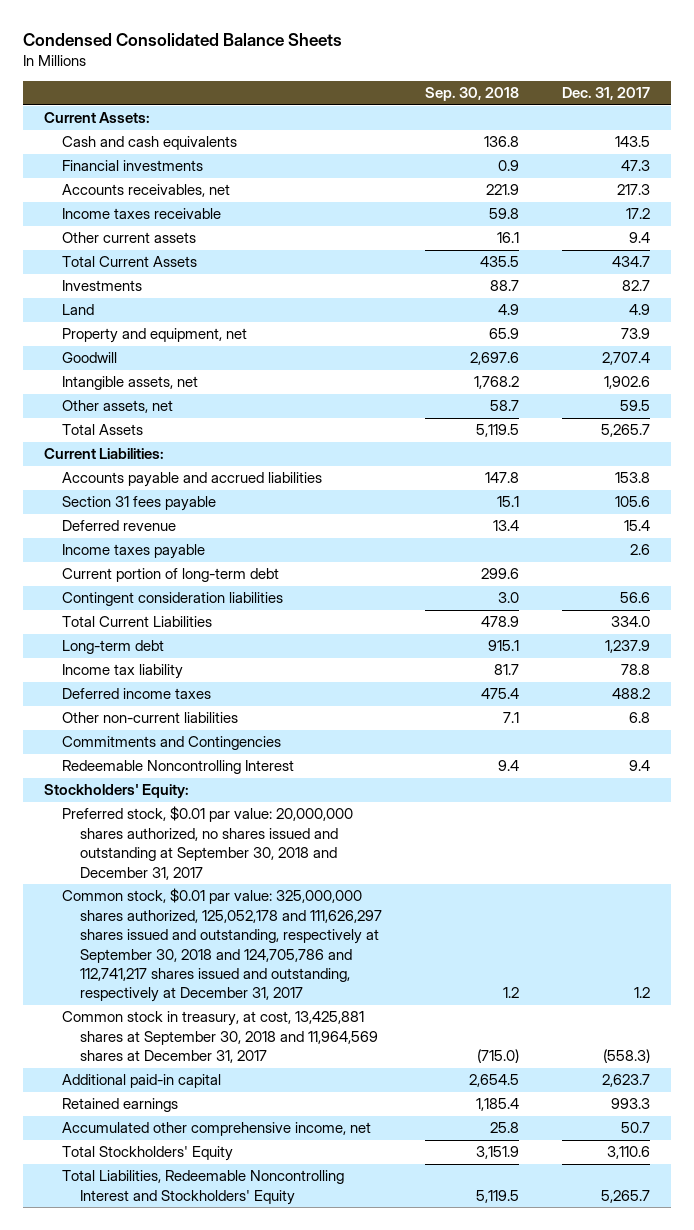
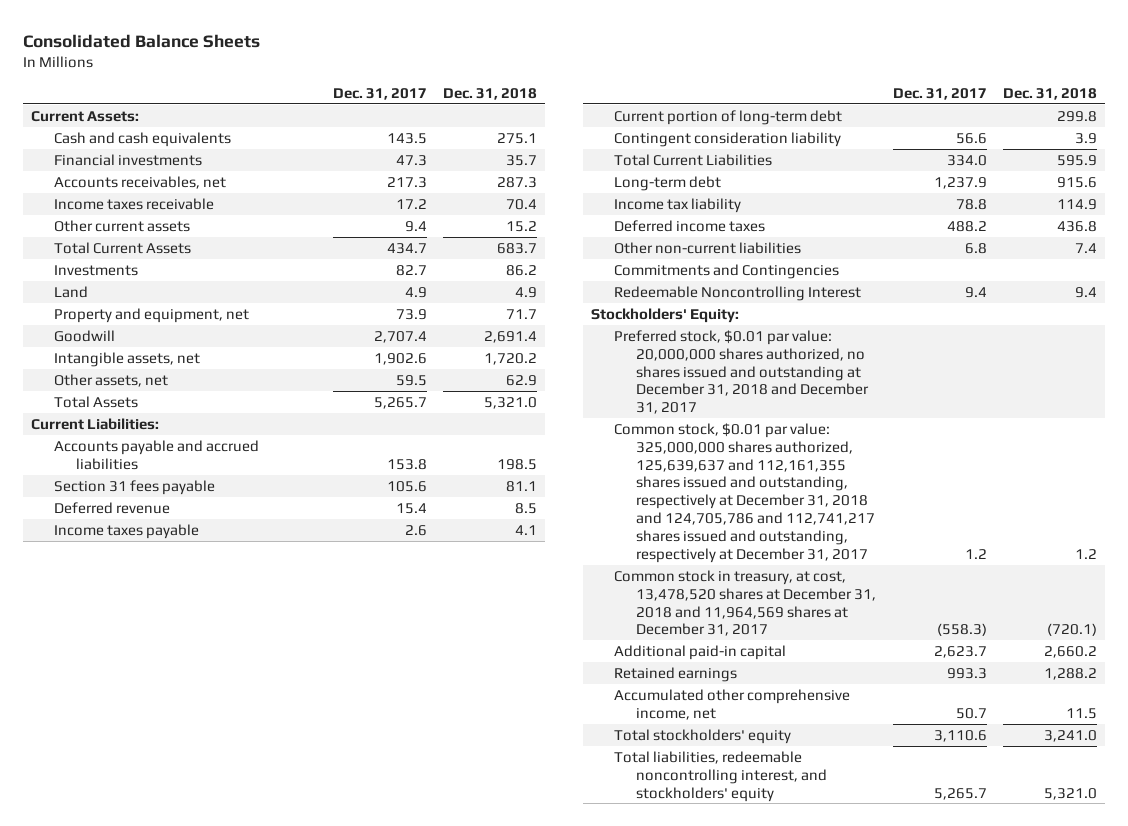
- Condensed Consolidated Balance Sheets
+ Consolidated Balance Sheets
- | Sep. 30, 2018 | Dec. 31, 2017
+ | Dec. 31, 2017 | Dec. 31, 2018
- Contingent consideration liabilities | 3.0 | 56.6
+ Contingent consideration liability | 56.6 | 3.9
- Preferred stock, $0.01 par value: 20,000,000 shares authorized, no shares issued and outstanding at September 30, 2018 and December 31, 2017
- Common stock, $0.01 par value: 325,000,000 shares authorized, 125,052,178 and 111,626,297 shares issued and outstanding, respectively at September 30, 2018 and 124,705,786 and 112,741,217 shares issued and outstanding, respectively at December 31, 2017 | 1.2 | 1.2
- Common stock in treasury, at cost, 13,425,881 shares at September 30, 2018 and 11,964,569 shares at December 31, 2017 | (715.0) | (558.3)
+ Preferred stock, $0.01 par value: 20,000,000 shares authorized, no shares issued and outstanding at December 31, 2018 and December 31, 2017
+ Common stock, $0.01 par value: 325,000,000 shares authorized, 125,639,637 and 112,161,355 shares issued and outstanding, respectively at December 31, 2018 and 124,705,786 and 112,741,217 shares issued and outstanding, respectively at December 31, 2017 | 1.2 | 1.2
+ Common stock in treasury, at cost, 13,478,520 shares at December 31, 2018 and 11,964,569 shares at December 31, 2017 | (558.3) | (720.1)
- Total Stockholders' Equity | 3,151.9 | 3,110.6
- Total Liabilities, Redeemable Noncontrolling Interest and Stockholders' Equity | 5,119.5 | 5,265.7
+ Total stockholders' equity | 3,110.6 | 3,241.0
+ Total liabilities, redeemable noncontrolling interest, and stockholders' equity | 5,265.7 | 5,321.0

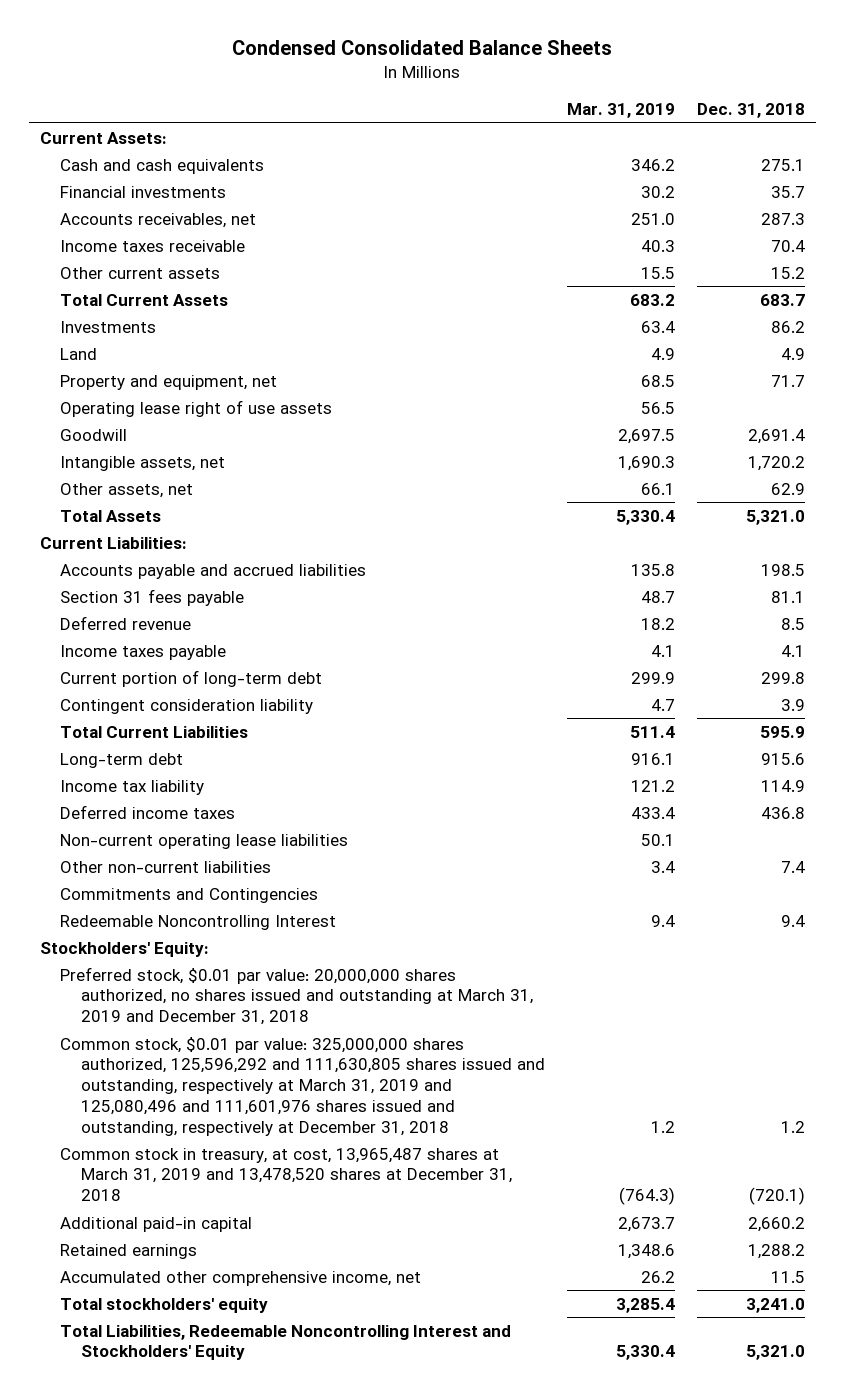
- Consolidated Balance Sheets
+ Condensed Consolidated Balance Sheets
- | Dec. 31, 2017 | Dec. 31, 2018
+ | Mar. 31, 2019 | Dec. 31, 2018
+ Operating lease right of use assets | 56.5 |
+ Non-current operating lease liabilities | 50.1 |
- Preferred stock, $0.01 par value: 20,000,000 shares authorized, no shares issued and outstanding at December 31, 2018 and December 31, 2017
- Common stock, $0.01 par value: 325,000,000 shares authorized, 125,639,637 and 112,161,355 shares issued and outstanding, respectively at December 31, 2018 and 124,705,786 and 112,741,217 shares issued and outstanding, respectively at December 31, 2017 | 1.2 | 1.2
- Common stock in treasury, at cost, 13,478,520 shares at December 31, 2018 and 11,964,569 shares at December 31, 2017 | (558.3) | (720.1)
+ Preferred stock, $0.01 par value: 20,000,000 shares authorized, no shares issued and outstanding at March 31, 2019 and December 31, 2018
+ Common stock, $0.01 par value: 325,000,000 shares authorized, 125,596,292 and 111,630,805 shares issued and outstanding, respectively at March 31, 2019 and 125,080,496 and 111,601,976 shares issued and outstanding, respectively at December 31, 2018 | 1.2 | 1.2
+ Common stock in treasury, at cost, 13,965,487 shares at March 31, 2019 and 13,478,520 shares at December 31, 2018 | (764.3) | (720.1)
- Total liabilities, redeemable noncontrolling interest, and stockholders' equity | 5,265.7 | 5,321.0
+ Total Liabilities, Redeemable Noncontrolling Interest and Stockholders' Equity | 5,330.4 | 5,321.0

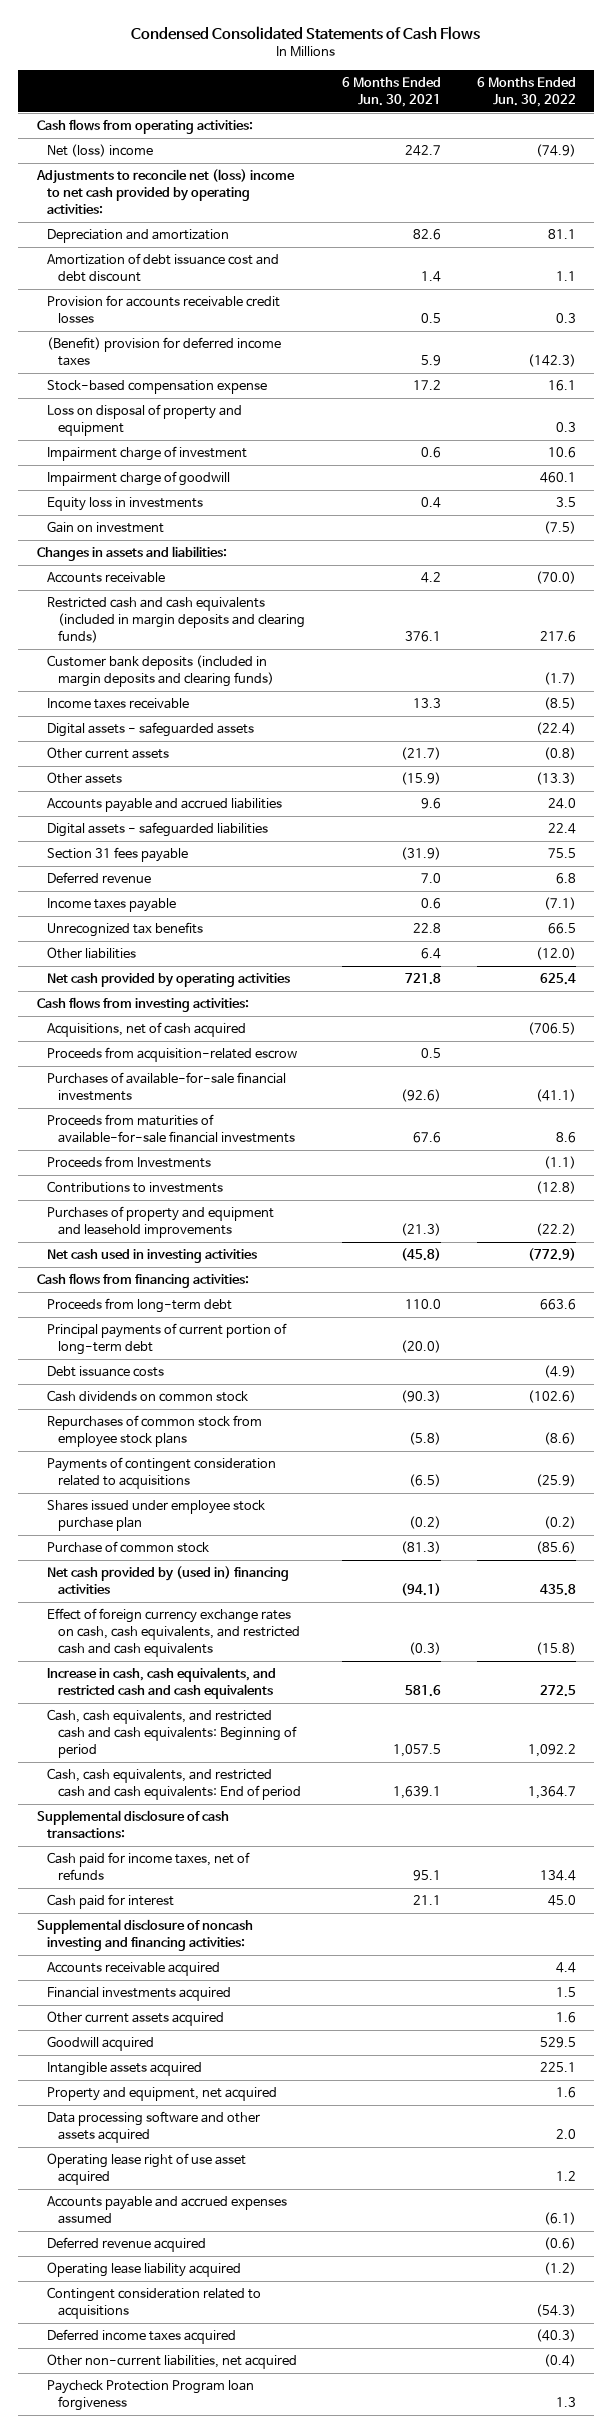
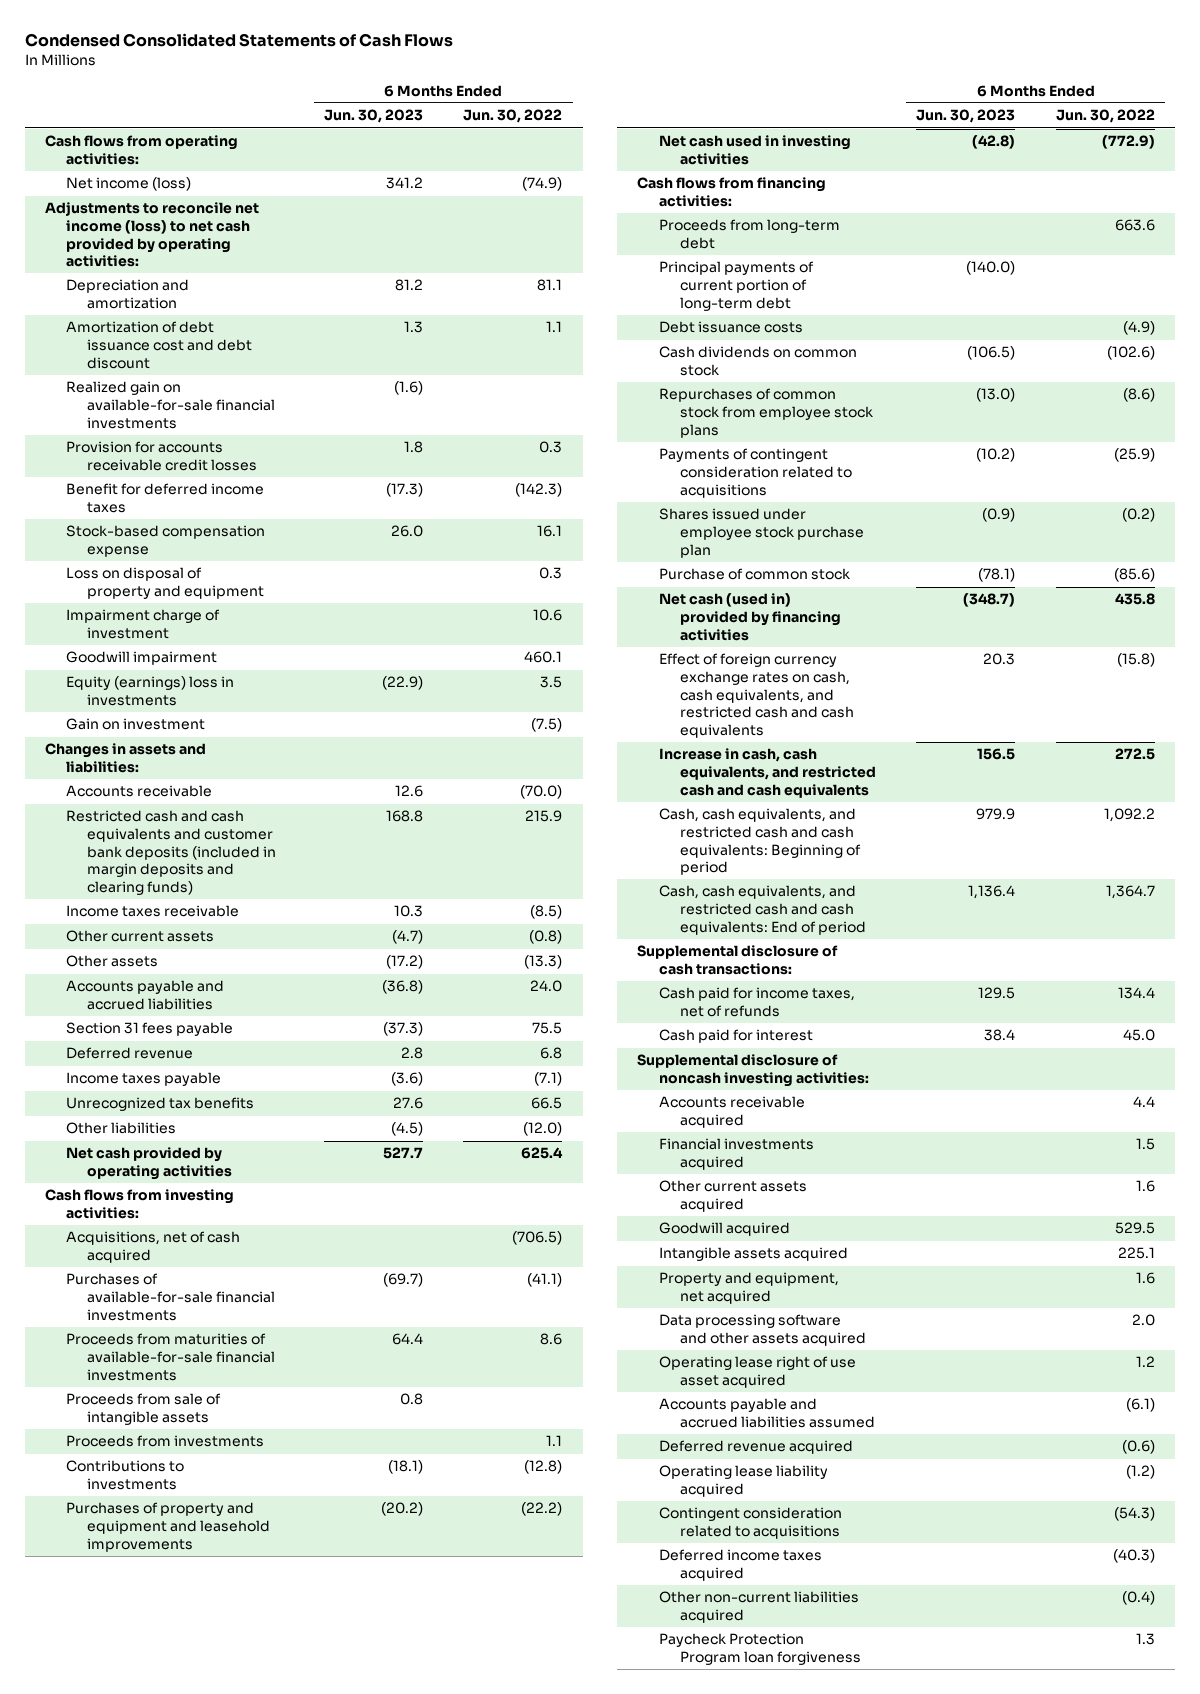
- | 6 Months Ended Jun. 30, 2021 | 6 Months Ended Jun. 30, 2022
+ | 6 Months Ended Jun. 30, 2023 | 6 Months Ended Jun. 30, 2022
- Net (loss) income | 242.7 | (74.9)
- Adjustments to reconcile net (loss) income to net cash provided by operating activities:
+ Net income (loss) | 341.2 | (74.9)
+ Adjustments to reconcile net income (loss) to net cash provided by operating activities:
+ Realized gain on available-for-sale financial investments | (1.6) |
- (Benefit) provision for deferred income taxes | 5.9 | (142.3)
+ Benefit for deferred income taxes | (17.3) | (142.3)
- Impairment charge of goodwill | | 460.1
- Equity loss in investments | 0.4 | 3.5
+ Goodwill impairment | | 460.1
+ Equity (earnings) loss in investments | (22.9) | 3.5
- Restricted cash and cash equivalents (included in margin deposits and clearing funds) | 376.1 | 217.6
- Customer bank deposits (included in margin deposits and clearing funds) | | (1.7)
+ Restricted cash and cash equivalents and customer bank deposits (included in margin deposits and clearing funds) | 168.8 | 215.9
- Digital assets - safeguarded assets | | (22.4)
- Digital assets - safeguarded liabilities | | 22.4
- Proceeds from acquisition-related escrow | 0.5 |
- Proceeds from Investments | | (1.1)
+ Proceeds from sale of intangible assets | 0.8 |
+ Proceeds from investments | | 1.1
- Net cash provided by (used in) financing activities | (94.1) | 435.8
+ Net cash (used in) provided by financing activities | (348.7) | 435.8
- Supplemental disclosure of noncash investing and financing activities:
+ Supplemental disclosure of noncash investing activities:
- Accounts payable and accrued expenses assumed | | (6.1)
+ Accounts payable and accrued liabilities assumed | | (6.1)
- Other non-current liabilities, net acquired | | (0.4)
+ Other non-current liabilities acquired | | (0.4)

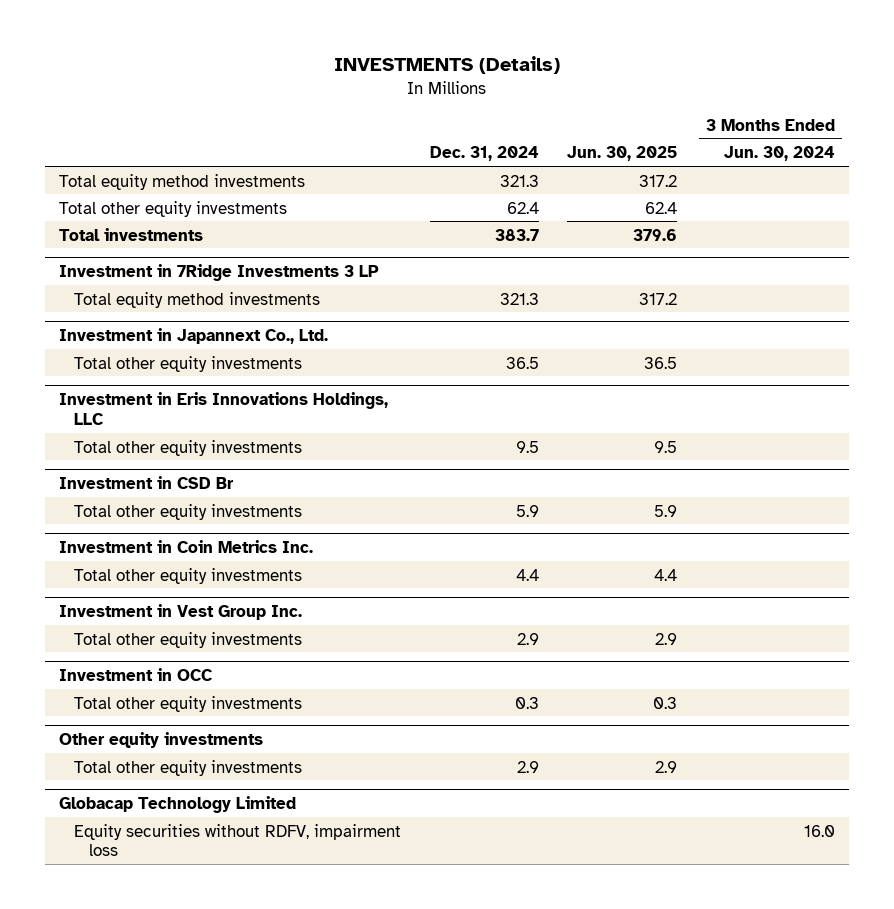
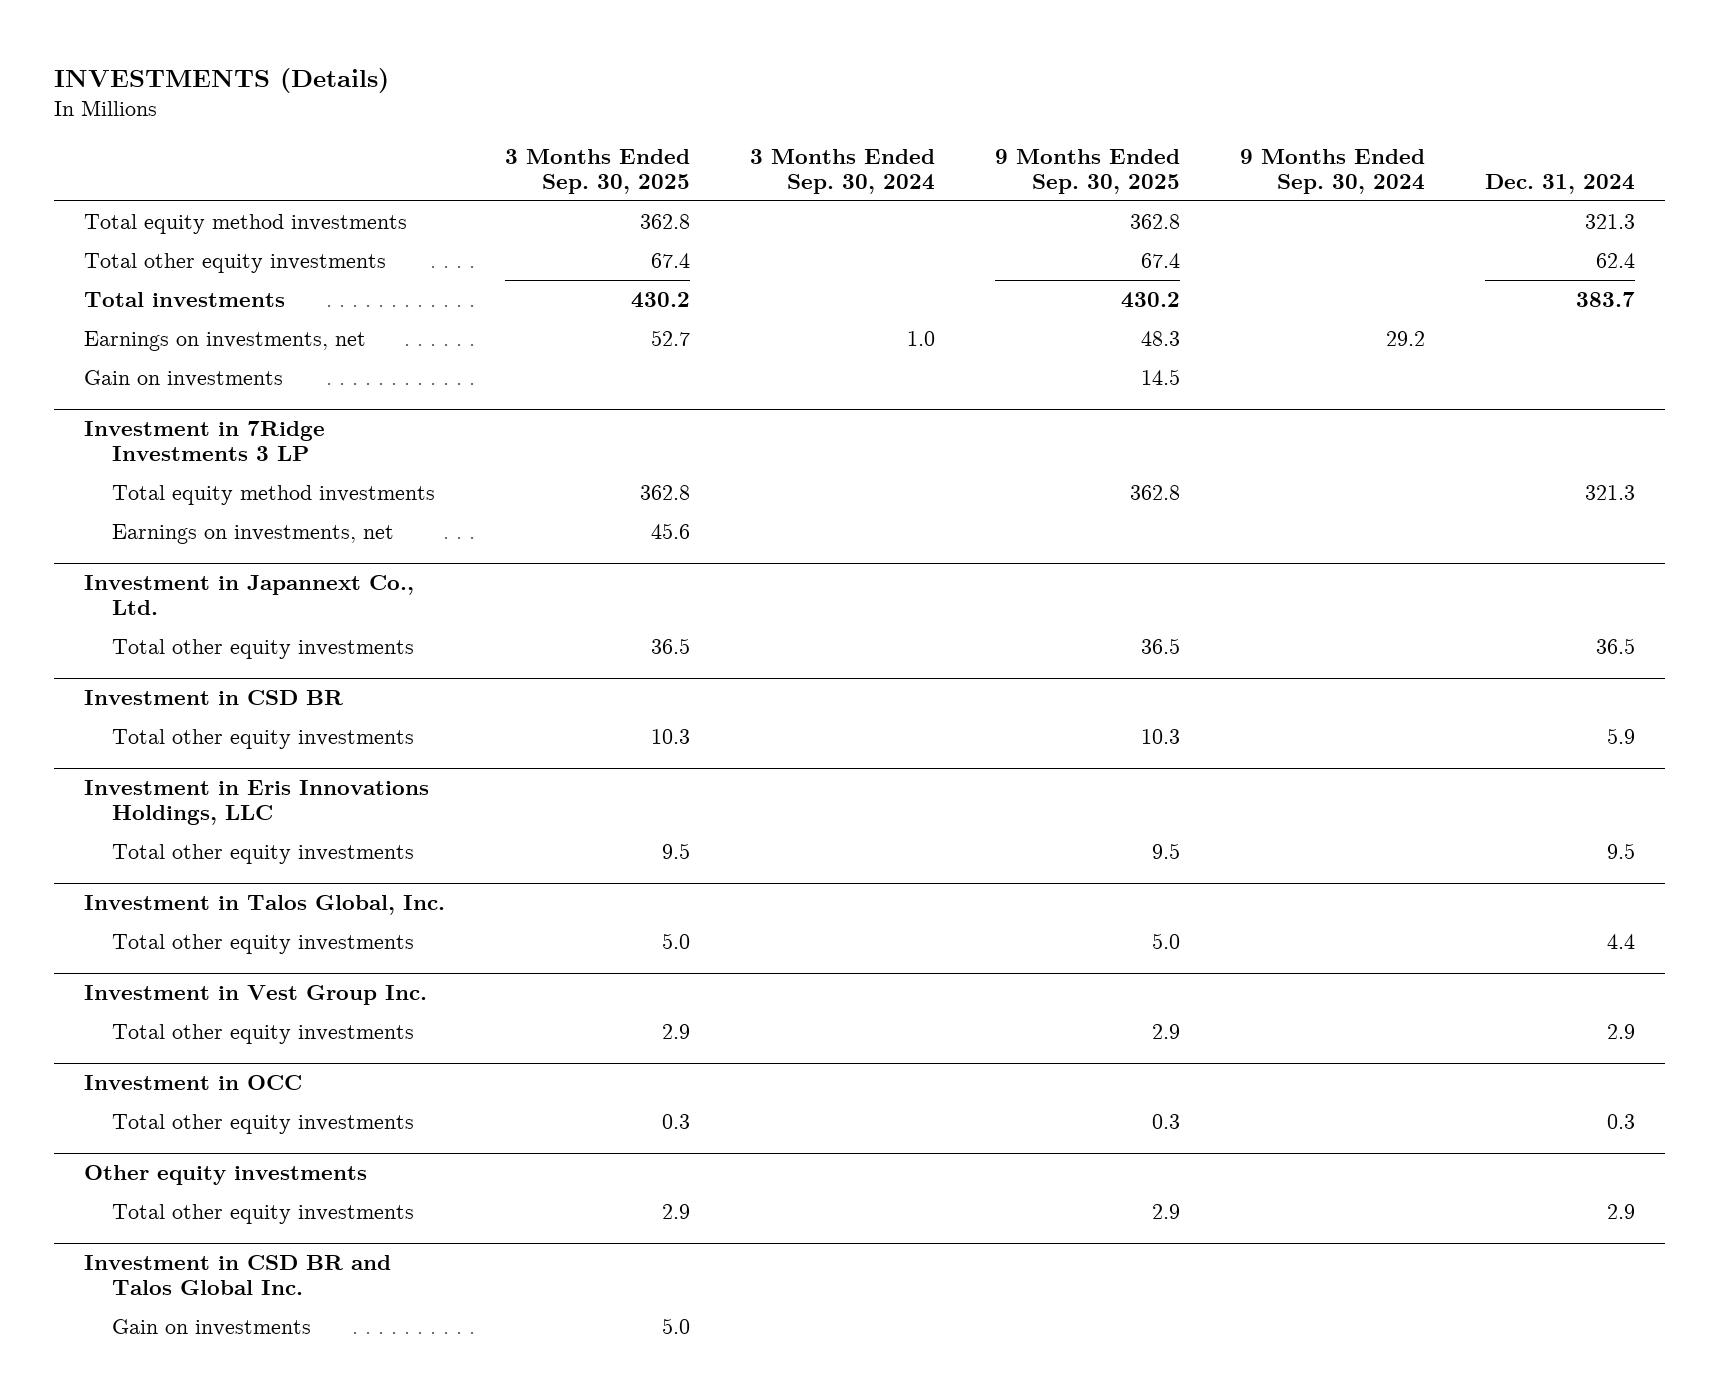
- | Dec. 31, 2024 | Jun. 30, 2025 | 3 Months Ended Jun. 30, 2024
+ | 3 Months Ended Sep. 30, 2025 | 3 Months Ended Sep. 30, 2024 | 9 Months Ended Sep. 30, 2025 | 9 Months Ended Sep. 30, 2024 | Dec. 31, 2024
+ Earnings on investments, net | 52.7 | 1.0 | 48.3 | 29.2 |
+ Gain on investments | | | 14.5 | |
@ Investment in 7Ridge Investments 3 LP
+ Earnings on investments, net | 45.6 | | | |
+ Investment in CSD BR
+ Total other equity investments | 10.3 | | 10.3 | | 5.9
- Investment in CSD Br
- Total other equity investments | 5.9 | 5.9 |
- Investment in Coin Metrics Inc.
+ Investment in Talos Global, Inc.
- Globacap Technology Limited
- Equity securities without RDFV, impairment loss | | | 16.0
+ Investment in CSD BR and Talos Global Inc.
+ Gain on investments | 5.0 | | | |

